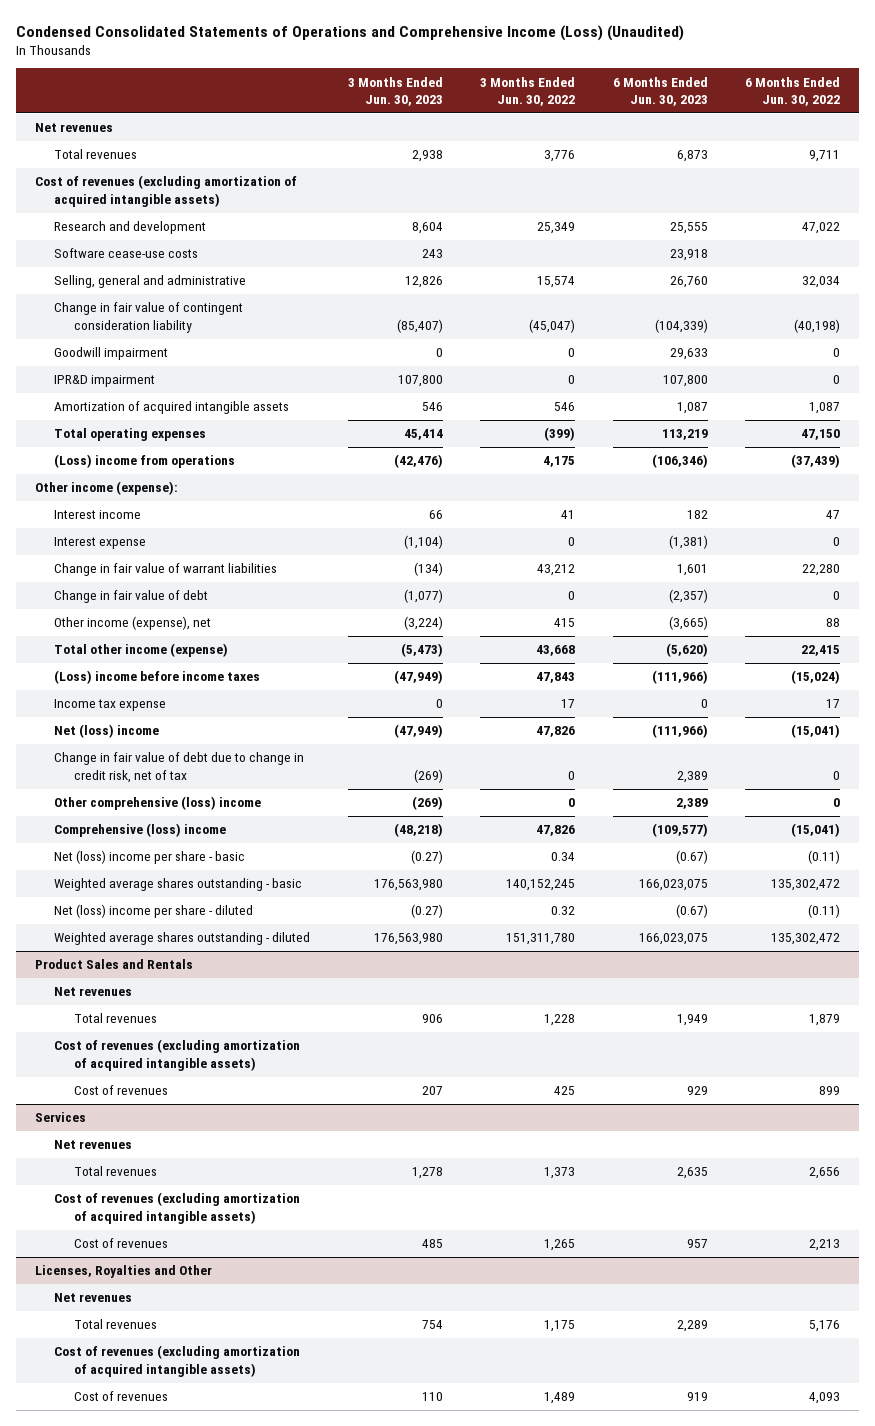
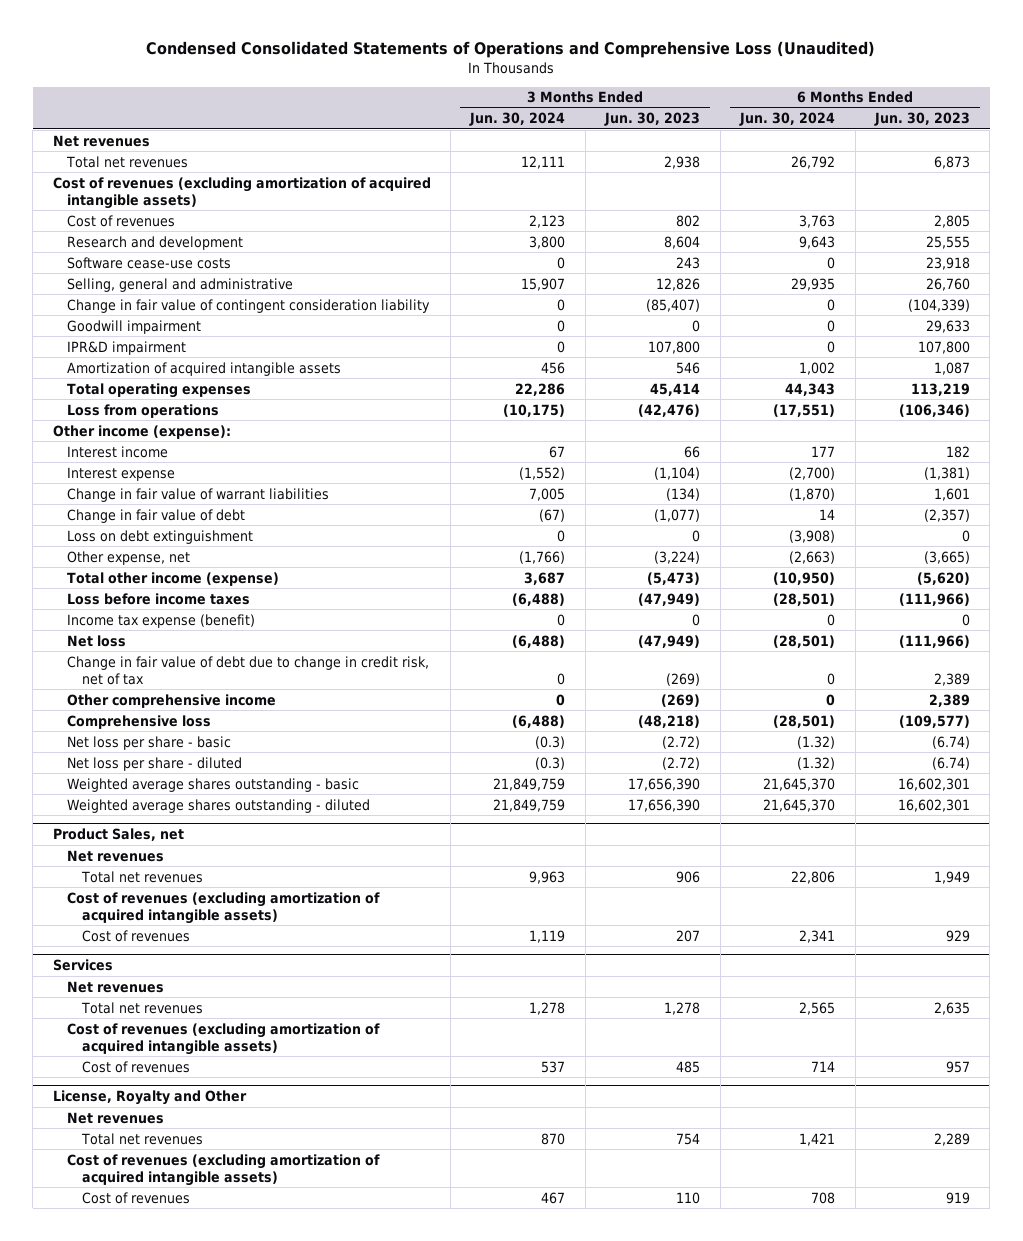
- Condensed Consolidated Statements of Operations and Comprehensive Income (Loss) (Unaudited)
+ Condensed Consolidated Statements of Operations and Comprehensive Loss (Unaudited)
- | 3 Months Ended Jun. 30, 2023 | 3 Months Ended Jun. 30, 2022 | 6 Months Ended Jun. 30, 2023 | 6 Months Ended Jun. 30, 2022
+ | 3 Months Ended Jun. 30, 2024 | 3 Months Ended Jun. 30, 2023 | 6 Months Ended Jun. 30, 2024 | 6 Months Ended Jun. 30, 2023
- Total revenues | 2,938 | 3,776 | 6,873 | 9,711
+ Total net revenues | 12,111 | 2,938 | 26,792 | 6,873
+ Cost of revenues | 2,123 | 802 | 3,763 | 2,805
- (Loss) income from operations | (42,476) | 4,175 | (106,346) | (37,439)
+ Loss from operations | (10,175) | (42,476) | (17,551) | (106,346)
- Other income (expense), net | (3,224) | 415 | (3,665) | 88
+ Loss on debt extinguishment | 0 | 0 | (3,908) | 0
+ Other expense, net | (1,766) | (3,224) | (2,663) | (3,665)
- (Loss) income before income taxes | (47,949) | 47,843 | (111,966) | (15,024)
- Income tax expense | 0 | 17 | 0 | 17
- Net (loss) income | (47,949) | 47,826 | (111,966) | (15,041)
+ Loss before income taxes | (6,488) | (47,949) | (28,501) | (111,966)
+ Income tax expense (benefit) | 0 | 0 | 0 | 0
+ Net loss | (6,488) | (47,949) | (28,501) | (111,966)
- Other comprehensive (loss) income | (269) | 0 | 2,389 | 0
- Comprehensive (loss) income | (48,218) | 47,826 | (109,577) | (15,041)
- Net (loss) income per share - basic | (0.27) | 0.34 | (0.67) | (0.11)
- Weighted average shares outstanding - basic | 176,563,980 | 140,152,245 | 166,023,075 | 135,302,472
- Net (loss) income per share - diluted | (0.27) | 0.32 | (0.67) | (0.11)
- Weighted average shares outstanding - diluted | 176,563,980 | 151,311,780 | 166,023,075 | 135,302,472
- Product Sales and Rentals
+ Other comprehensive income | 0 | (269) | 0 | 2,389
+ Comprehensive loss | (6,488) | (48,218) | (28,501) | (109,577)
+ Net loss per share - basic | (0.3) | (2.72) | (1.32) | (6.74)
+ Net loss per share - diluted | (0.3) | (2.72) | (1.32) | (6.74)
+ Weighted average shares outstanding - basic | 21,849,759 | 17,656,390 | 21,645,370 | 16,602,301
+ Weighted average shares outstanding - diluted | 21,849,759 | 17,656,390 | 21,645,370 | 16,602,301
+ Product Sales, net
- Total revenues | 906 | 1,228 | 1,949 | 1,879
+ Total net revenues | 9,963 | 906 | 22,806 | 1,949
@ Services
- Total revenues | 1,278 | 1,373 | 2,635 | 2,656
+ Total net revenues | 1,278 | 1,278 | 2,565 | 2,635
- Licenses, Royalties and Other
+ License, Royalty and Other
- Total revenues | 754 | 1,175 | 2,289 | 5,176
+ Total net revenues | 870 | 754 | 1,421 | 2,289

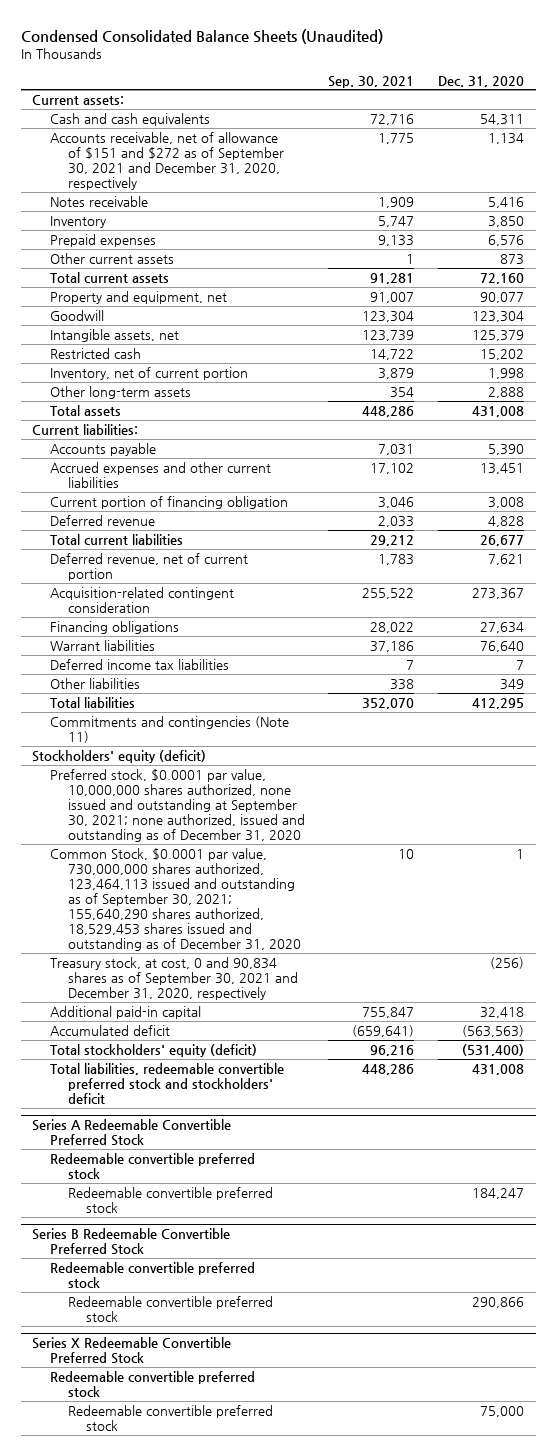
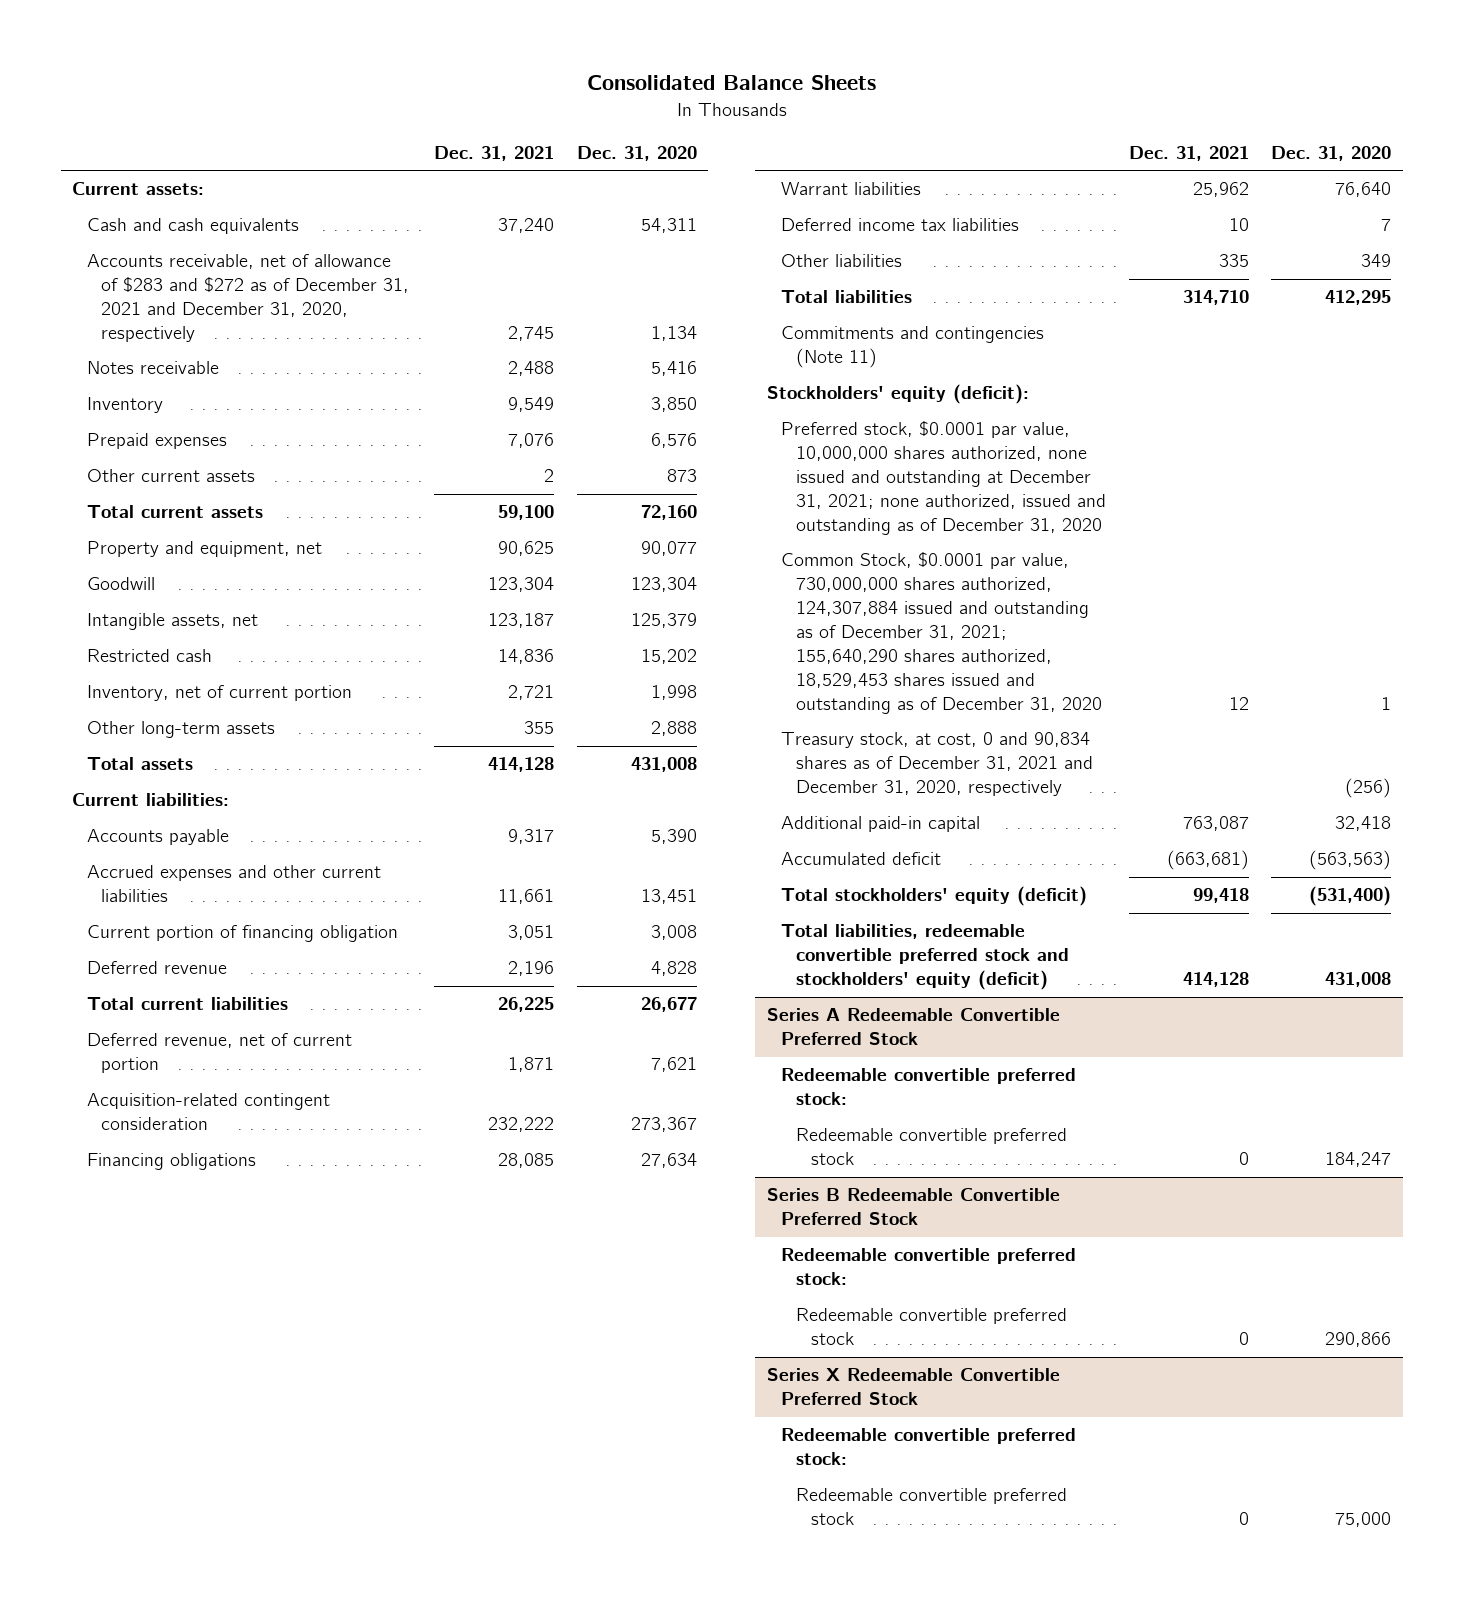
- Condensed Consolidated Balance Sheets (Unaudited)
+ Consolidated Balance Sheets
- | Sep. 30, 2021 | Dec. 31, 2020
+ | Dec. 31, 2021 | Dec. 31, 2020
- Accounts receivable, net of allowance of $151 and $272 as of September 30, 2021 and December 31, 2020, respectively | 1,775 | 1,134
+ Accounts receivable, net of allowance of $283 and $272 as of December 31, 2021 and December 31, 2020, respectively | 2,745 | 1,134
- Stockholders' equity (deficit)
- Preferred stock, $0.0001 par value, 10,000,000 shares authorized, none issued and outstanding at September 30, 2021; none authorized, issued and outstanding as of December 31, 2020
- Common Stock, $0.0001 par value, 730,000,000 shares authorized, 123,464,113 issued and outstanding as of September 30, 2021; 155,640,290 shares authorized, 18,529,453 shares issued and outstanding as of December 31, 2020 | 10 | 1
- Treasury stock, at cost, 0 and 90,834 shares as of September 30, 2021 and December 31, 2020, respectively | | (256)
+ Stockholders' equity (deficit):
+ Preferred stock, $0.0001 par value, 10,000,000 shares authorized, none issued and outstanding at December 31, 2021; none authorized, issued and outstanding as of December 31, 2020
+ Common Stock, $0.0001 par value, 730,000,000 shares authorized, 124,307,884 issued and outstanding as of December 31, 2021; 155,640,290 shares authorized, 18,529,453 shares issued and outstanding as of December 31, 2020 | 12 | 1
+ Treasury stock, at cost, 0 and 90,834 shares as of December 31, 2021 and December 31, 2020, respectively | | (256)
- Total liabilities, redeemable convertible preferred stock and stockholders' deficit | 448,286 | 431,008
+ Total liabilities, redeemable convertible preferred stock and stockholders' equity (deficit) | 414,128 | 431,008
@ Series A Redeemable Convertible Preferred Stock
- Redeemable convertible preferred stock
+ Redeemable convertible preferred stock:
@ Series B Redeemable Convertible Preferred Stock
- Redeemable convertible preferred stock
+ Redeemable convertible preferred stock:
@ Series X Redeemable Convertible Preferred Stock
- Redeemable convertible preferred stock
+ Redeemable convertible preferred stock:

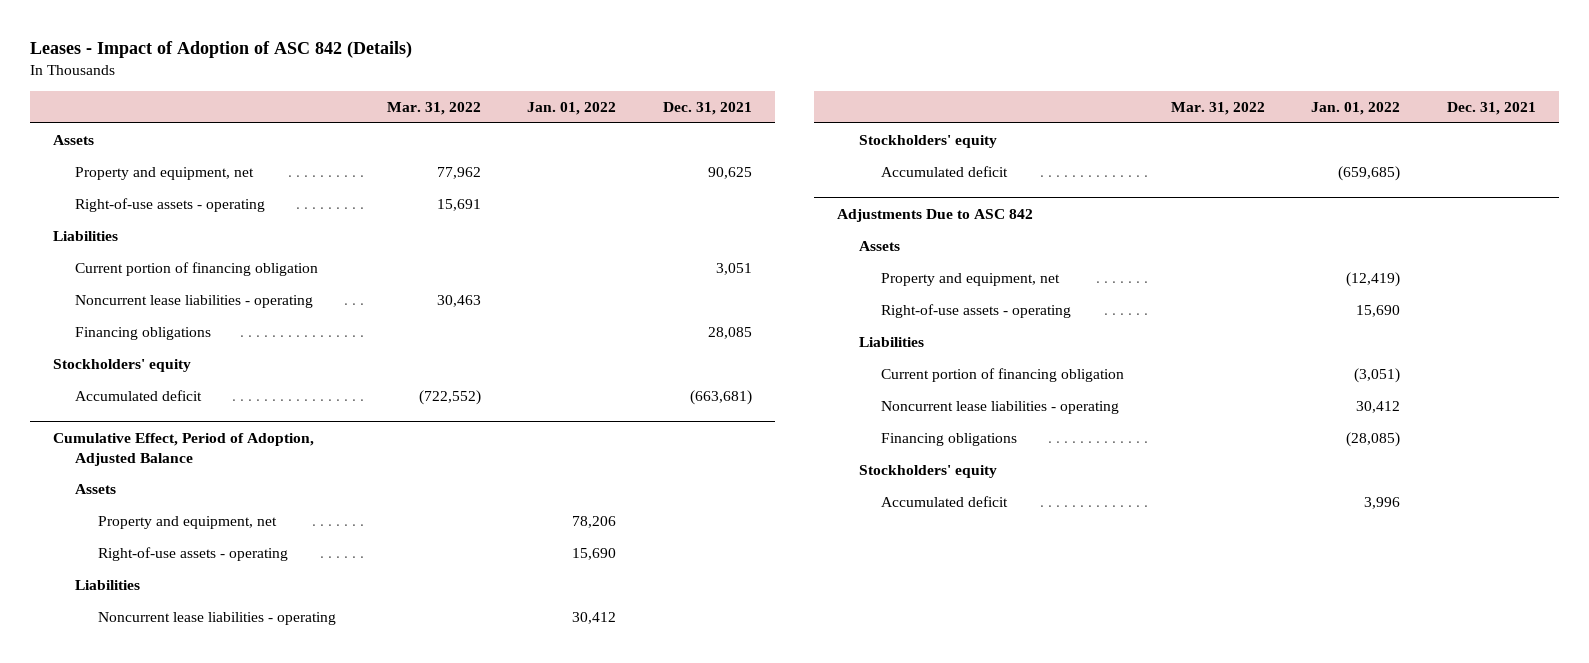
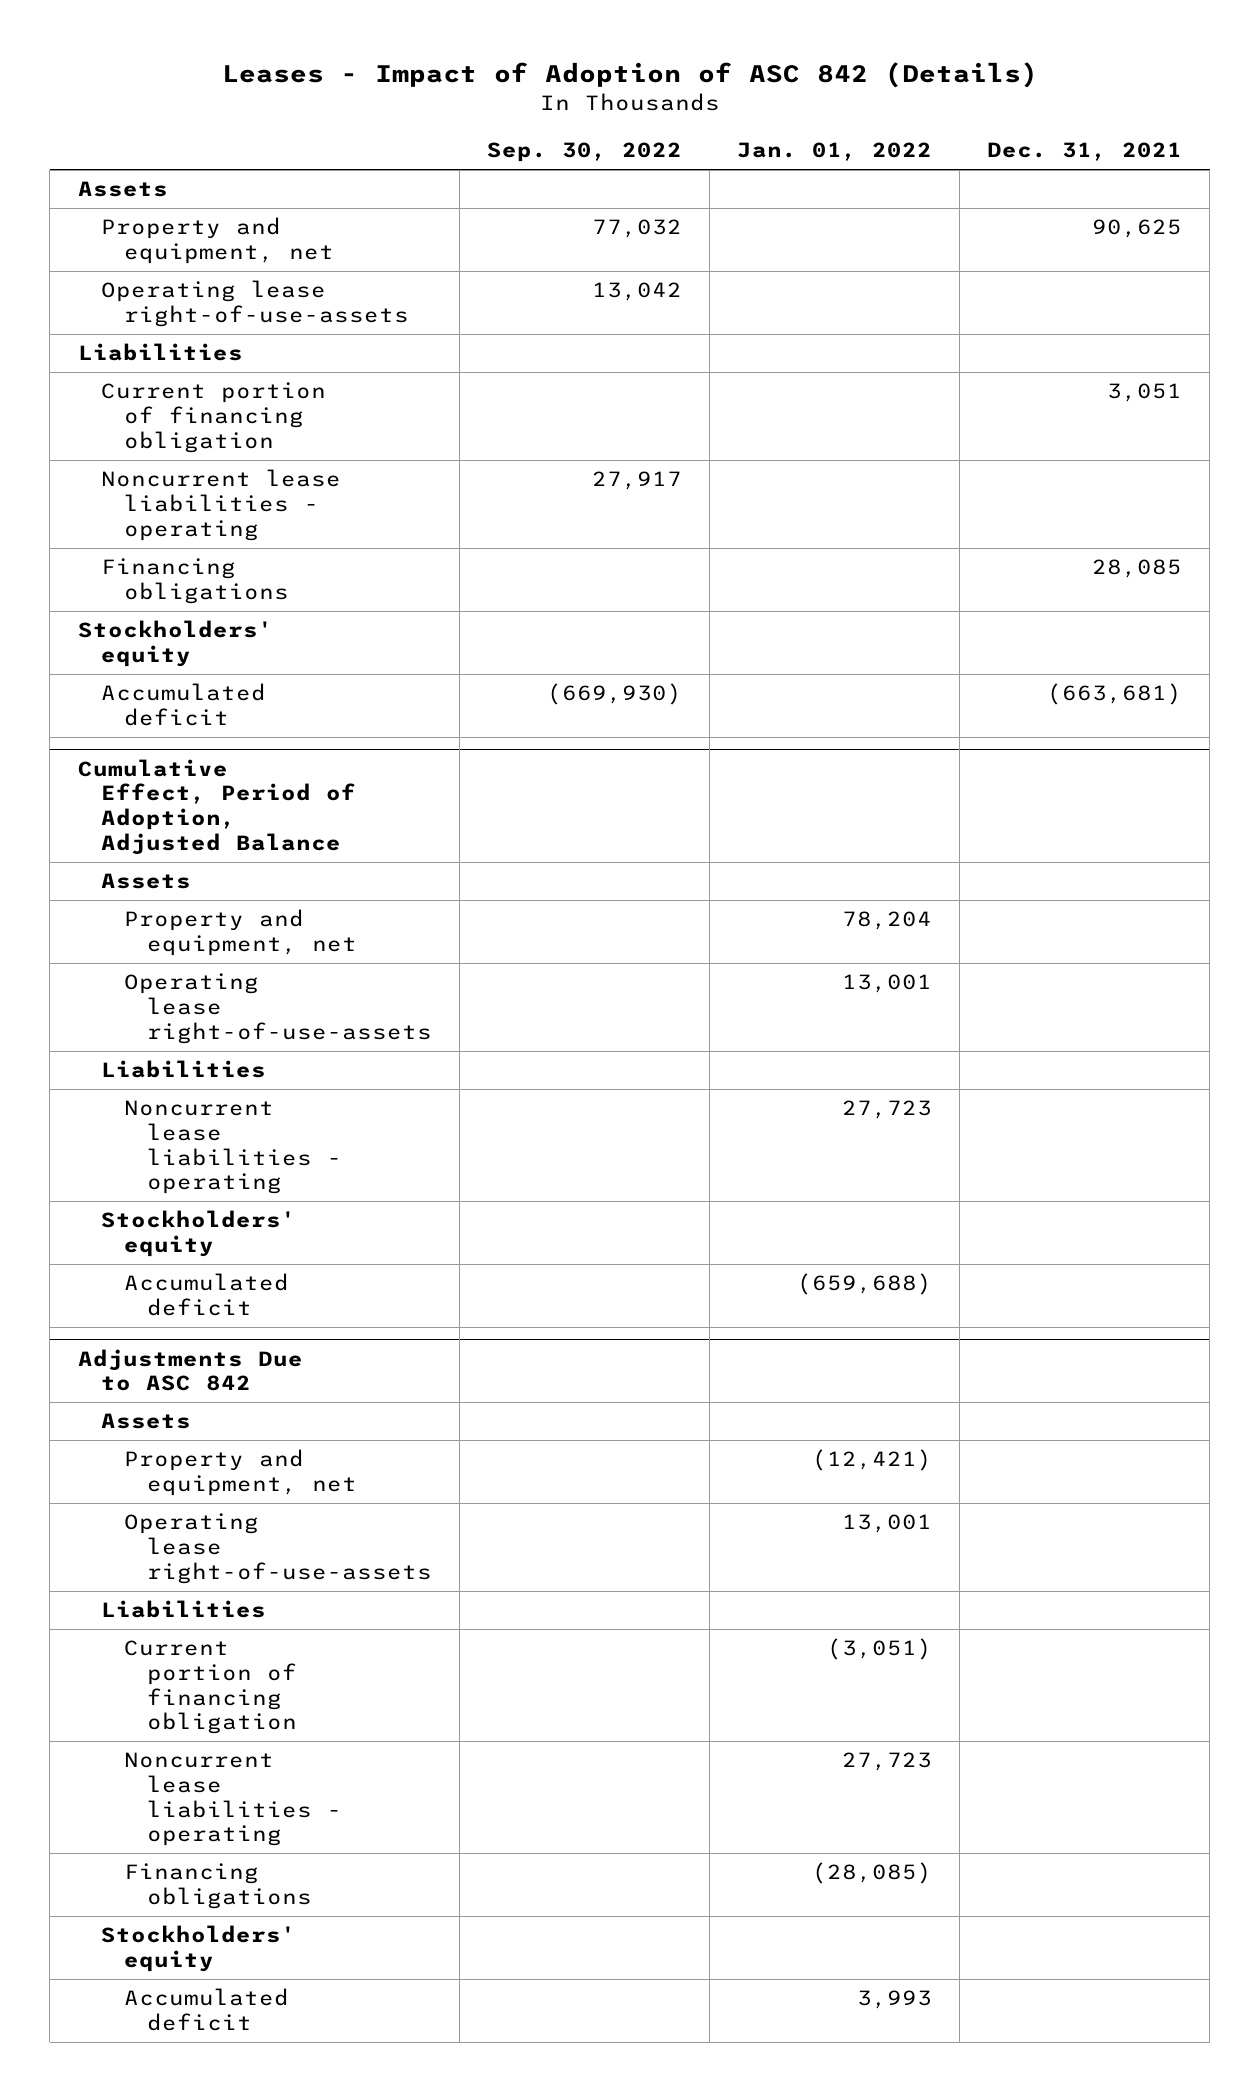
- | Mar. 31, 2022 | Jan. 01, 2022 | Dec. 31, 2021
+ | Sep. 30, 2022 | Jan. 01, 2022 | Dec. 31, 2021
- Right-of-use assets - operating | 15,691 | |
+ Operating lease right-of-use-assets | 13,042 | |
@ Cumulative Effect, Period of Adoption, Adjusted Balance
- Property and equipment, net | | 78,206 |
- Right-of-use assets - operating | | 15,690 |
+ Property and equipment, net | | 78,204 |
+ Operating lease right-of-use-assets | | 13,001 |
- Noncurrent lease liabilities - operating | | 30,412 |
+ Noncurrent lease liabilities - operating | | 27,723 |
- Accumulated deficit | | (659,685) |
+ Accumulated deficit | | (659,688) |
@ Adjustments Due to ASC 842
- Property and equipment, net | | (12,419) |
- Right-of-use assets - operating | | 15,690 |
+ Property and equipment, net | | (12,421) |
+ Operating lease right-of-use-assets | | 13,001 |
- Noncurrent lease liabilities - operating | | 30,412 |
+ Noncurrent lease liabilities - operating | | 27,723 |
- Accumulated deficit | | 3,996 |
+ Accumulated deficit | | 3,993 |

